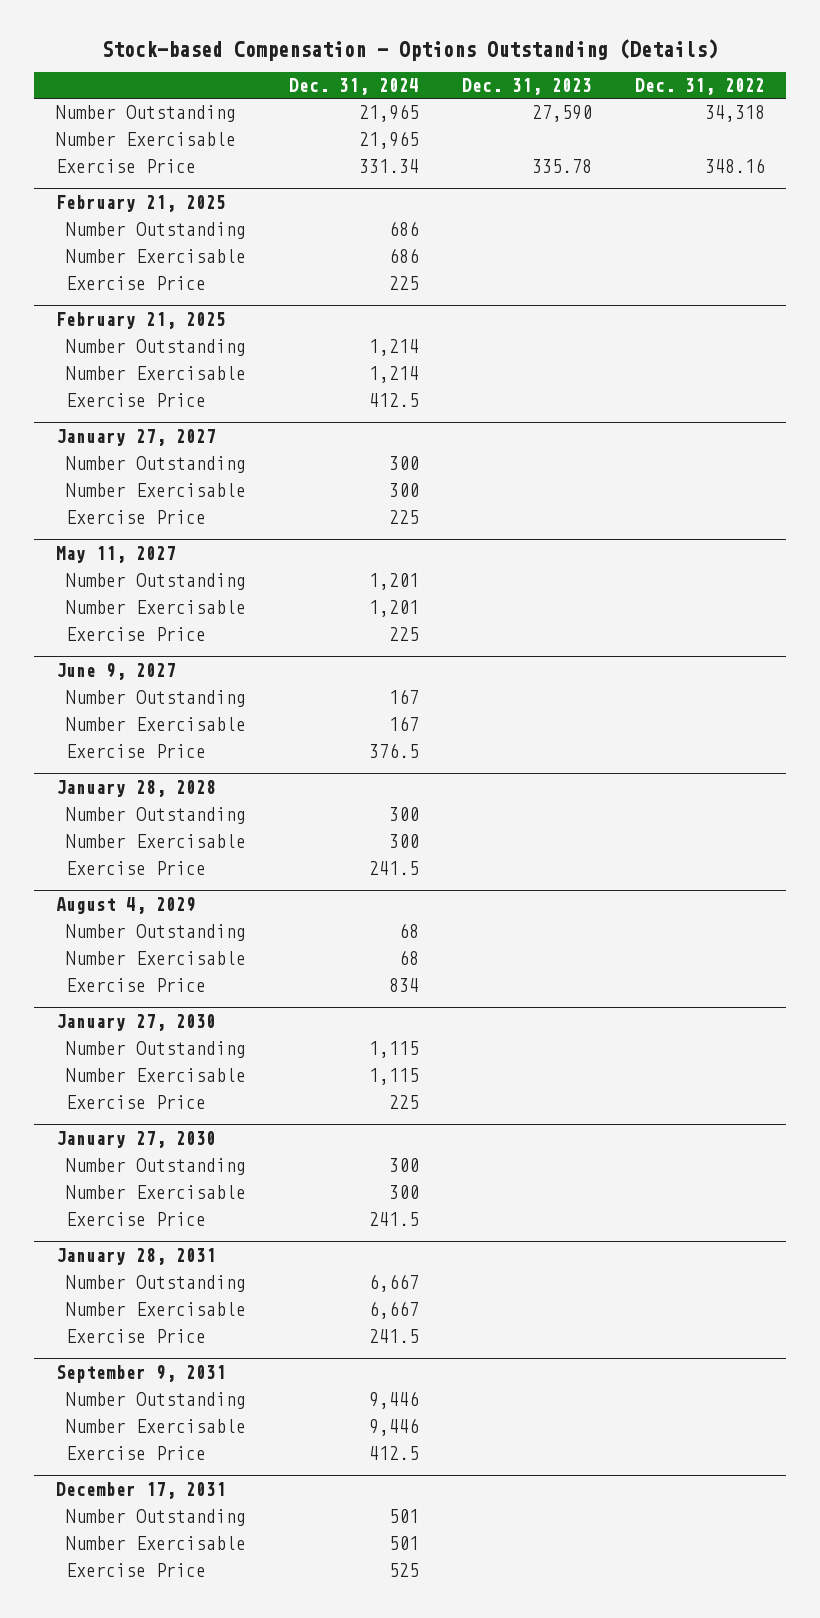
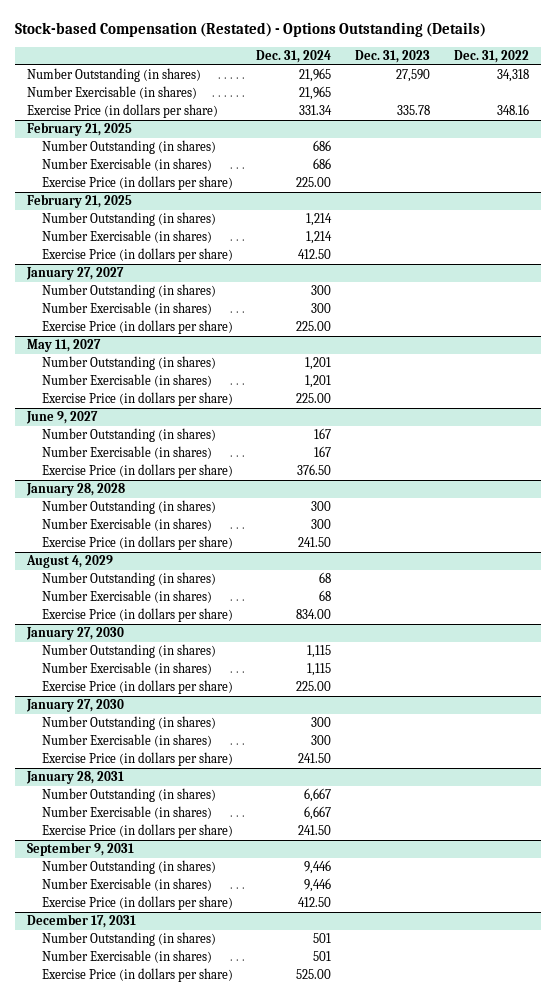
- Stock-based Compensation - Options Outstanding (Details)
+ Stock-based Compensation (Restated) - Options Outstanding (Details)
- Number Outstanding | 21,965 | 27,590 | 34,318
- Number Exercisable | 21,965 | |
- Exercise Price | 331.34 | 335.78 | 348.16
+ Number Outstanding (in shares) | 21,965 | 27,590 | 34,318
+ Number Exercisable (in shares) | 21,965 | |
+ Exercise Price (in dollars per share) | 331.34 | 335.78 | 348.16
@ February 21, 2025
- Number Outstanding | 686 | |
- Number Exercisable | 686 | |
- Exercise Price | 225 | |
+ Number Outstanding (in shares) | 686 | |
+ Number Exercisable (in shares) | 686 | |
+ Exercise Price (in dollars per share) | 225.00 | |
- Number Outstanding | 1,214 | |
- Number Exercisable | 1,214 | |
- Exercise Price | 412.5 | |
+ Number Outstanding (in shares) | 1,214 | |
+ Number Exercisable (in shares) | 1,214 | |
+ Exercise Price (in dollars per share) | 412.50 | |
@ January 27, 2027
- Number Outstanding | 300 | |
- Number Exercisable | 300 | |
- Exercise Price | 225 | |
+ Number Outstanding (in shares) | 300 | |
+ Number Exercisable (in shares) | 300 | |
+ Exercise Price (in dollars per share) | 225.00 | |
@ May 11, 2027
- Number Outstanding | 1,201 | |
- Number Exercisable | 1,201 | |
- Exercise Price | 225 | |
+ Number Outstanding (in shares) | 1,201 | |
+ Number Exercisable (in shares) | 1,201 | |
+ Exercise Price (in dollars per share) | 225.00 | |
@ June 9, 2027
- Number Outstanding | 167 | |
- Number Exercisable | 167 | |
- Exercise Price | 376.5 | |
+ Number Outstanding (in shares) | 167 | |
+ Number Exercisable (in shares) | 167 | |
+ Exercise Price (in dollars per share) | 376.50 | |
@ January 28, 2028
- Number Outstanding | 300 | |
- Number Exercisable | 300 | |
- Exercise Price | 241.5 | |
+ Number Outstanding (in shares) | 300 | |
+ Number Exercisable (in shares) | 300 | |
+ Exercise Price (in dollars per share) | 241.50 | |
@ August 4, 2029
- Number Outstanding | 68 | |
- Number Exercisable | 68 | |
- Exercise Price | 834 | |
+ Number Outstanding (in shares) | 68 | |
+ Number Exercisable (in shares) | 68 | |
+ Exercise Price (in dollars per share) | 834.00 | |
@ January 27, 2030
- Number Outstanding | 1,115 | |
- Number Exercisable | 1,115 | |
- Exercise Price | 225 | |
+ Number Outstanding (in shares) | 1,115 | |
+ Number Exercisable (in shares) | 1,115 | |
+ Exercise Price (in dollars per share) | 225.00 | |
- Number Outstanding | 300 | |
- Number Exercisable | 300 | |
- Exercise Price | 241.5 | |
+ Number Outstanding (in shares) | 300 | |
+ Number Exercisable (in shares) | 300 | |
+ Exercise Price (in dollars per share) | 241.50 | |
@ January 28, 2031
- Number Outstanding | 6,667 | |
- Number Exercisable | 6,667 | |
- Exercise Price | 241.5 | |
+ Number Outstanding (in shares) | 6,667 | |
+ Number Exercisable (in shares) | 6,667 | |
+ Exercise Price (in dollars per share) | 241.50 | |
@ September 9, 2031
- Number Outstanding | 9,446 | |
- Number Exercisable | 9,446 | |
- Exercise Price | 412.5 | |
+ Number Outstanding (in shares) | 9,446 | |
+ Number Exercisable (in shares) | 9,446 | |
+ Exercise Price (in dollars per share) | 412.50 | |
@ December 17, 2031
- Number Outstanding | 501 | |
- Number Exercisable | 501 | |
- Exercise Price | 525 | |
+ Number Outstanding (in shares) | 501 | |
+ Number Exercisable (in shares) | 501 | |
+ Exercise Price (in dollars per share) | 525.00 | |

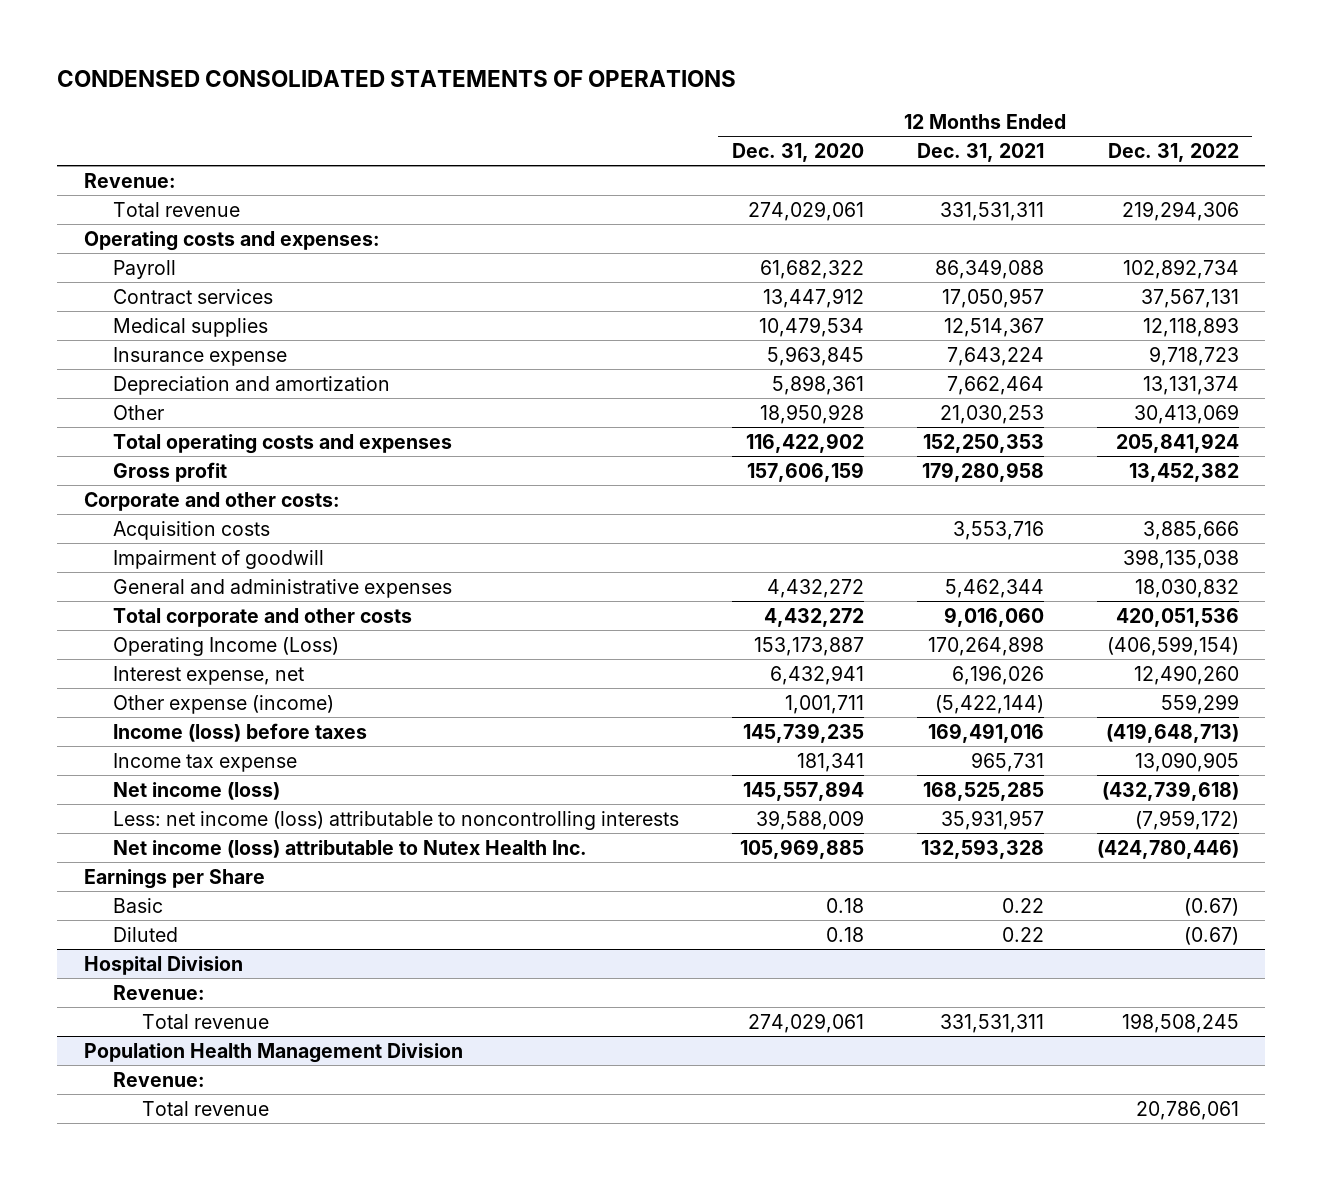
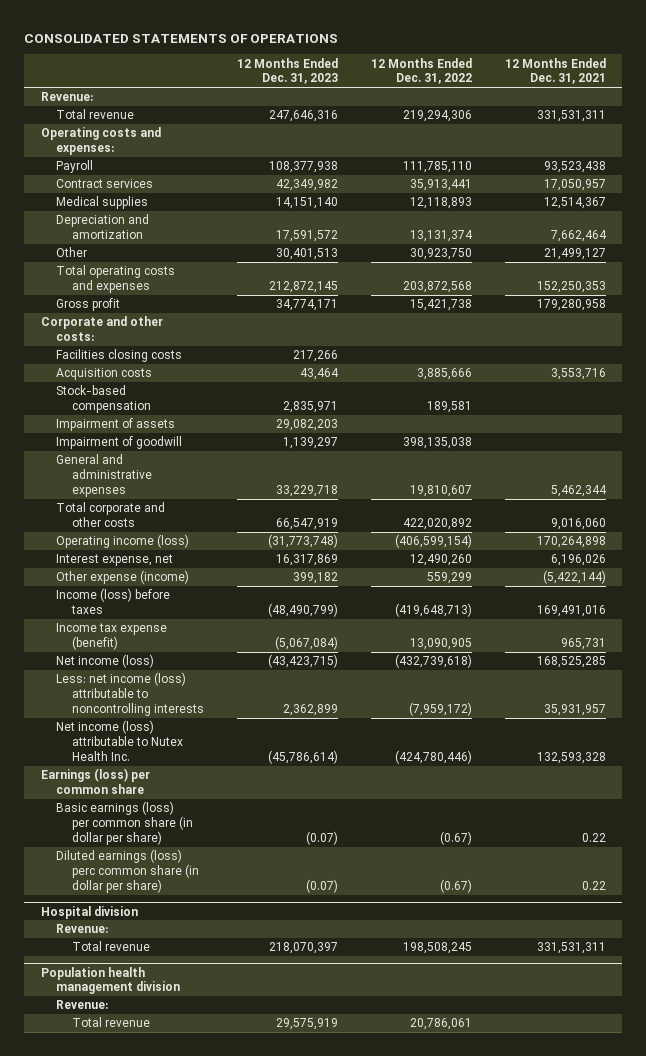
- CONDENSED CONSOLIDATED STATEMENTS OF OPERATIONS
+ CONSOLIDATED STATEMENTS OF OPERATIONS
- | 12 Months Ended Dec. 31, 2020 | 12 Months Ended Dec. 31, 2021 | 12 Months Ended Dec. 31, 2022
+ | 12 Months Ended Dec. 31, 2023 | 12 Months Ended Dec. 31, 2022 | 12 Months Ended Dec. 31, 2021
- Payroll | 61,682,322 | 86,349,088 | 102,892,734
- Contract services | 13,447,912 | 17,050,957 | 37,567,131
+ Payroll | 108,377,938 | 111,785,110 | 93,523,438
+ Contract services | 42,349,982 | 35,913,441 | 17,050,957
- Insurance expense | 5,963,845 | 7,643,224 | 9,718,723
- Other | 18,950,928 | 21,030,253 | 30,413,069
- Total operating costs and expenses | 116,422,902 | 152,250,353 | 205,841,924
- Gross profit | 157,606,159 | 179,280,958 | 13,452,382
+ Other | 30,401,513 | 30,923,750 | 21,499,127
+ Total operating costs and expenses | 212,872,145 | 203,872,568 | 152,250,353
+ Gross profit | 34,774,171 | 15,421,738 | 179,280,958
+ Facilities closing costs | 217,266 | |
+ Stock-based compensation | 2,835,971 | 189,581 |
+ Impairment of assets | 29,082,203 | |
- General and administrative expenses | 4,432,272 | 5,462,344 | 18,030,832
- Total corporate and other costs | 4,432,272 | 9,016,060 | 420,051,536
- Operating Income (Loss) | 153,173,887 | 170,264,898 | (406,599,154)
+ General and administrative expenses | 33,229,718 | 19,810,607 | 5,462,344
+ Total corporate and other costs | 66,547,919 | 422,020,892 | 9,016,060
+ Operating income (loss) | (31,773,748) | (406,599,154) | 170,264,898
- Income tax expense | 181,341 | 965,731 | 13,090,905
+ Income tax expense (benefit) | (5,067,084) | 13,090,905 | 965,731
- Earnings per Share
- Basic | 0.18 | 0.22 | (0.67)
- Diluted | 0.18 | 0.22 | (0.67)
- Hospital Division
+ Earnings (loss) per common share
+ Basic earnings (loss) per common share (in dollar per share) | (0.07) | (0.67) | 0.22
+ Diluted earnings (loss) perc common share (in dollar per share) | (0.07) | (0.67) | 0.22
+ Hospital division
- Population Health Management Division
+ Population health management division

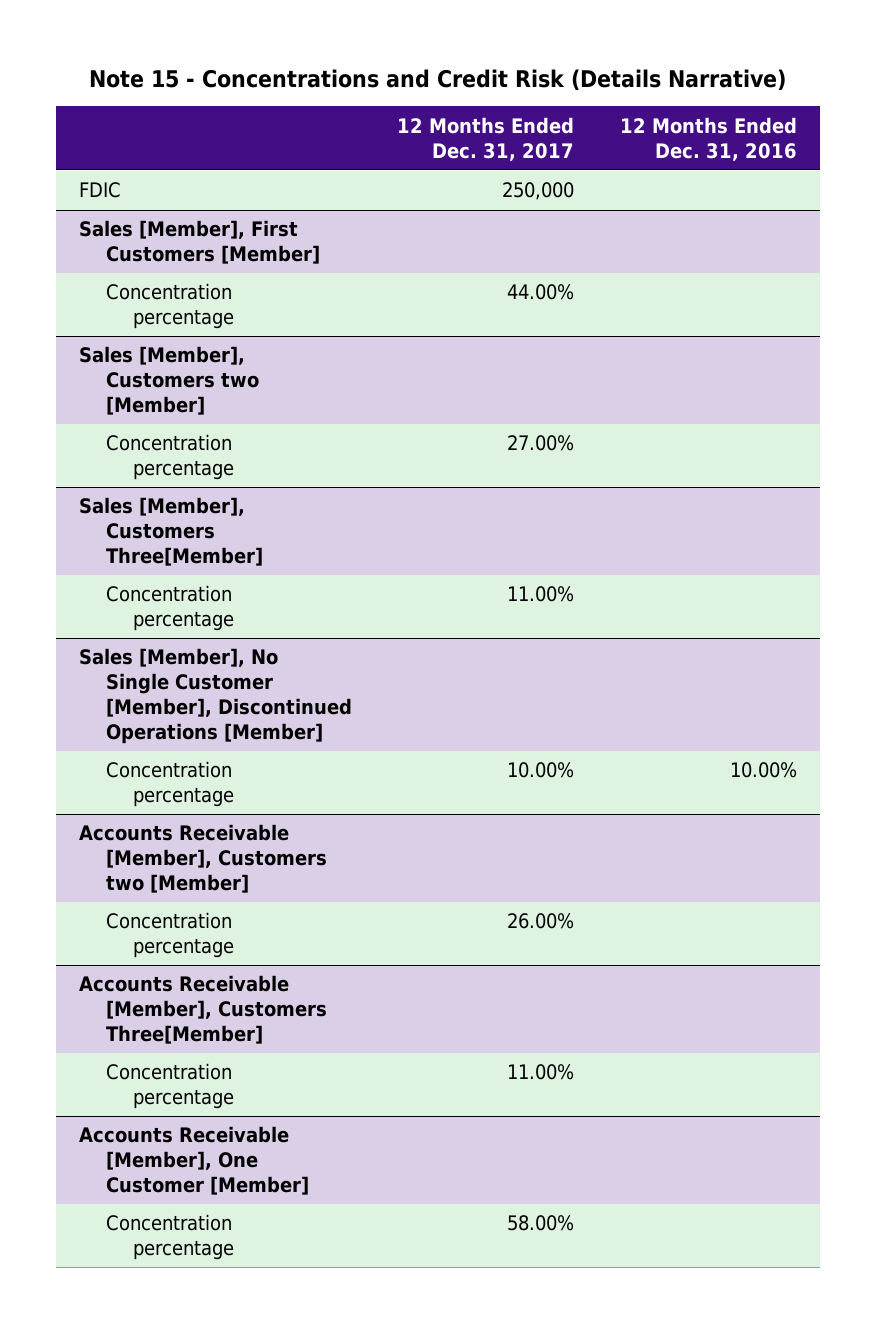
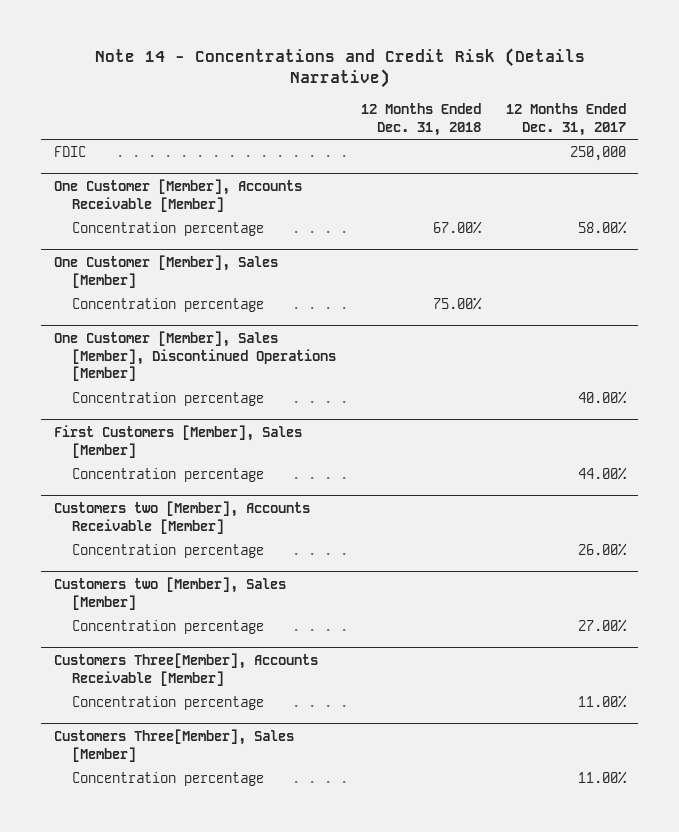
- Note 15 - Concentrations and Credit Risk (Details Narrative)
+ Note 14 - Concentrations and Credit Risk (Details Narrative)
- | 12 Months Ended Dec. 31, 2017 | 12 Months Ended Dec. 31, 2016
+ | 12 Months Ended Dec. 31, 2018 | 12 Months Ended Dec. 31, 2017
- Sales [Member], First Customers [Member]
+ One Customer [Member], Accounts Receivable [Member]
+ Concentration percentage | 67.00% | 58.00%
+ One Customer [Member], Sales [Member]
+ Concentration percentage | 75.00% |
+ One Customer [Member], Sales [Member], Discontinued Operations [Member]
+ Concentration percentage | | 40.00%
+ First Customers [Member], Sales [Member]
- Sales [Member], Customers two [Member]
+ Customers two [Member], Accounts Receivable [Member]
+ Concentration percentage | | 26.00%
+ Customers two [Member], Sales [Member]
- Sales [Member], Customers Three[Member]
+ Customers Three[Member], Accounts Receivable [Member]
- Sales [Member], No Single Customer [Member], Discontinued Operations [Member]
- Concentration percentage | 10.00% | 10.00%
- Accounts Receivable [Member], Customers two [Member]
- Concentration percentage | 26.00% |
- Accounts Receivable [Member], Customers Three[Member]
+ Customers Three[Member], Sales [Member]
- Accounts Receivable [Member], One Customer [Member]
- Concentration percentage | 58.00% |

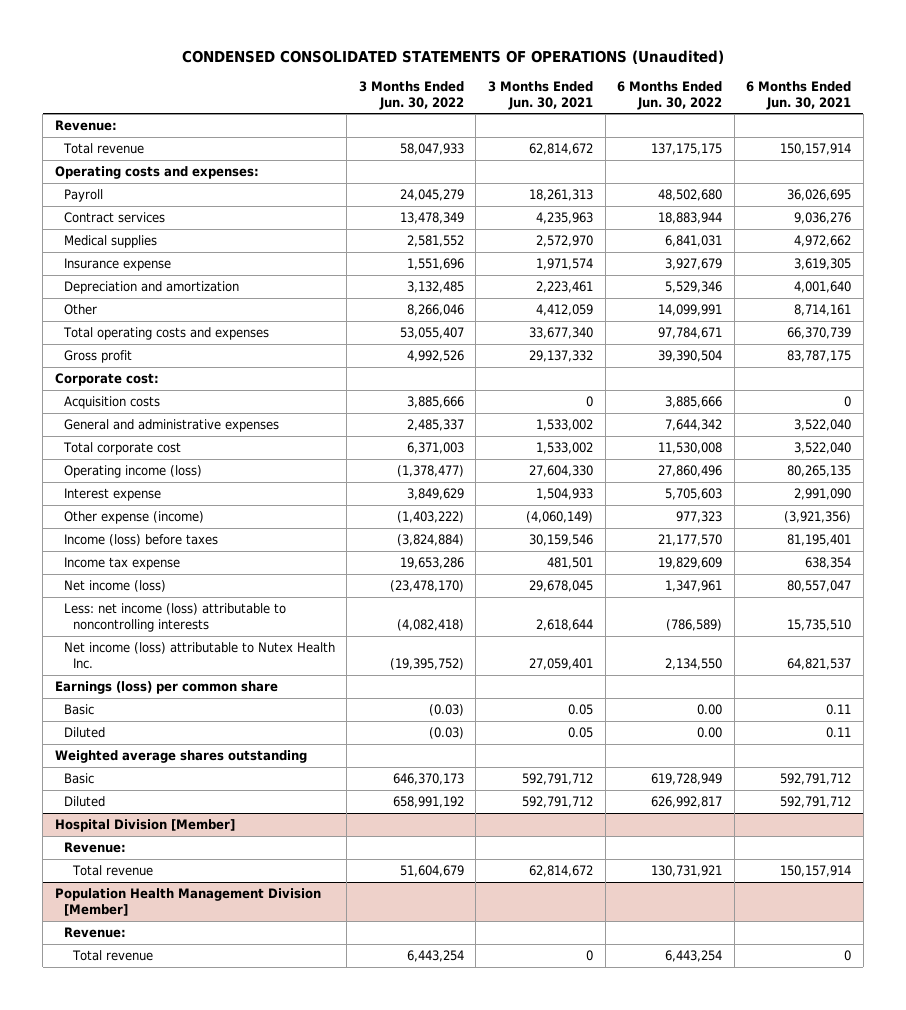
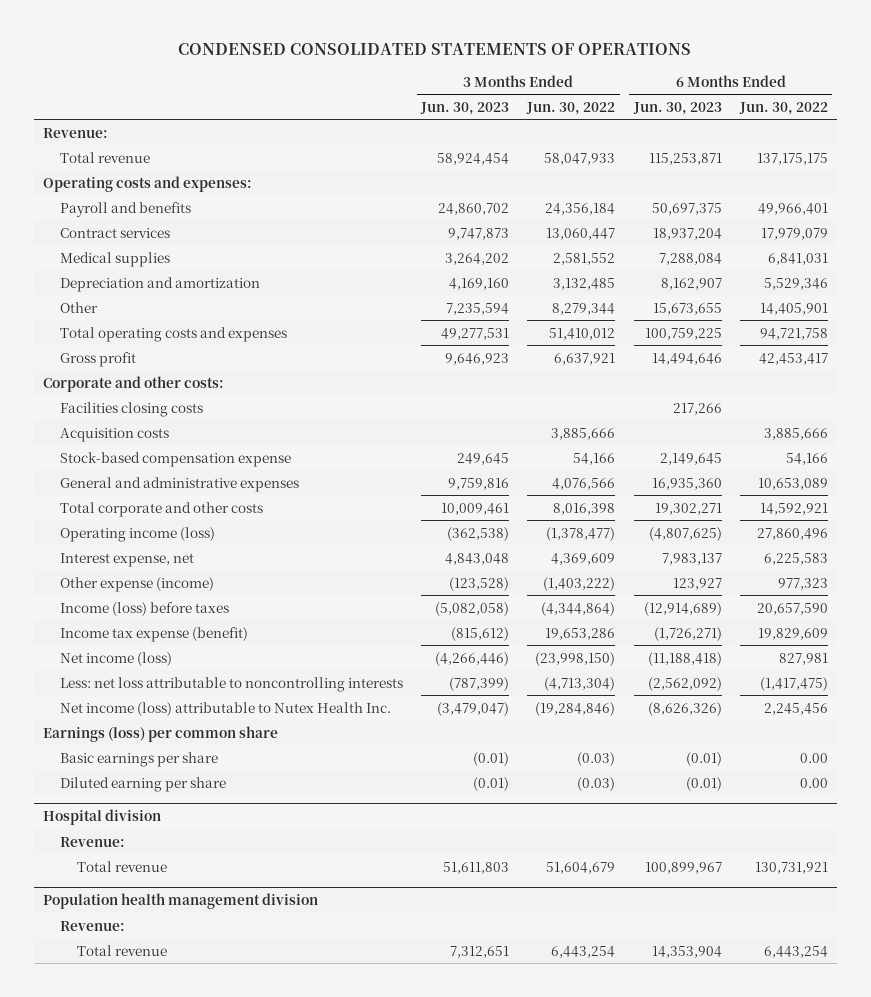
- CONDENSED CONSOLIDATED STATEMENTS OF OPERATIONS (Unaudited)
+ CONDENSED CONSOLIDATED STATEMENTS OF OPERATIONS
- | 3 Months Ended Jun. 30, 2022 | 3 Months Ended Jun. 30, 2021 | 6 Months Ended Jun. 30, 2022 | 6 Months Ended Jun. 30, 2021
+ | 3 Months Ended Jun. 30, 2023 | 3 Months Ended Jun. 30, 2022 | 6 Months Ended Jun. 30, 2023 | 6 Months Ended Jun. 30, 2022
- Payroll | 24,045,279 | 18,261,313 | 48,502,680 | 36,026,695
- Contract services | 13,478,349 | 4,235,963 | 18,883,944 | 9,036,276
+ Payroll and benefits | 24,860,702 | 24,356,184 | 50,697,375 | 49,966,401
+ Contract services | 9,747,873 | 13,060,447 | 18,937,204 | 17,979,079
- Insurance expense | 1,551,696 | 1,971,574 | 3,927,679 | 3,619,305
- Other | 8,266,046 | 4,412,059 | 14,099,991 | 8,714,161
- Total operating costs and expenses | 53,055,407 | 33,677,340 | 97,784,671 | 66,370,739
- Gross profit | 4,992,526 | 29,137,332 | 39,390,504 | 83,787,175
- Corporate cost:
+ Other | 7,235,594 | 8,279,344 | 15,673,655 | 14,405,901
+ Total operating costs and expenses | 49,277,531 | 51,410,012 | 100,759,225 | 94,721,758
+ Gross profit | 9,646,923 | 6,637,921 | 14,494,646 | 42,453,417
+ Corporate and other costs:
+ Facilities closing costs | | | 217,266 |
- General and administrative expenses | 2,485,337 | 1,533,002 | 7,644,342 | 3,522,040
- Total corporate cost | 6,371,003 | 1,533,002 | 11,530,008 | 3,522,040
+ Stock-based compensation expense | 249,645 | 54,166 | 2,149,645 | 54,166
+ General and administrative expenses | 9,759,816 | 4,076,566 | 16,935,360 | 10,653,089
+ Total corporate and other costs | 10,009,461 | 8,016,398 | 19,302,271 | 14,592,921
- Interest expense | 3,849,629 | 1,504,933 | 5,705,603 | 2,991,090
+ Interest expense, net | 4,843,048 | 4,369,609 | 7,983,137 | 6,225,583
- Income (loss) before taxes | (3,824,884) | 30,159,546 | 21,177,570 | 81,195,401
- Income tax expense | 19,653,286 | 481,501 | 19,829,609 | 638,354
- Net income (loss) | (23,478,170) | 29,678,045 | 1,347,961 | 80,557,047
- Less: net income (loss) attributable to noncontrolling interests | (4,082,418) | 2,618,644 | (786,589) | 15,735,510
- Net income (loss) attributable to Nutex Health Inc. | (19,395,752) | 27,059,401 | 2,134,550 | 64,821,537
+ Income (loss) before taxes | (5,082,058) | (4,344,864) | (12,914,689) | 20,657,590
+ Income tax expense (benefit) | (815,612) | 19,653,286 | (1,726,271) | 19,829,609
+ Net income (loss) | (4,266,446) | (23,998,150) | (11,188,418) | 827,981
+ Less: net loss attributable to noncontrolling interests | (787,399) | (4,713,304) | (2,562,092) | (1,417,475)
+ Net income (loss) attributable to Nutex Health Inc. | (3,479,047) | (19,284,846) | (8,626,326) | 2,245,456
- Basic | (0.03) | 0.05 | 0.00 | 0.11
- Diluted | (0.03) | 0.05 | 0.00 | 0.11
- Weighted average shares outstanding
- Basic | 646,370,173 | 592,791,712 | 619,728,949 | 592,791,712
- Diluted | 658,991,192 | 592,791,712 | 626,992,817 | 592,791,712
- Hospital Division [Member]
+ Basic earnings per share | (0.01) | (0.03) | (0.01) | 0.00
+ Diluted earning per share | (0.01) | (0.03) | (0.01) | 0.00
+ Hospital division
- Population Health Management Division [Member]
+ Population health management division

